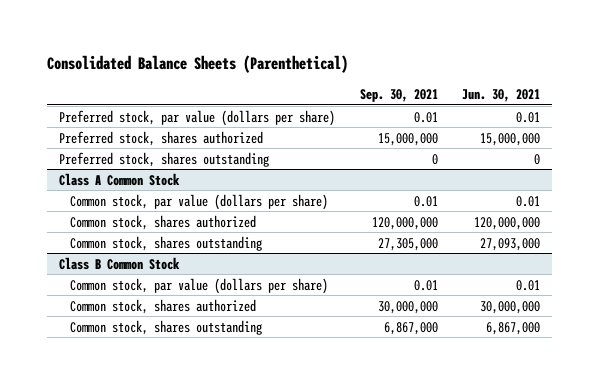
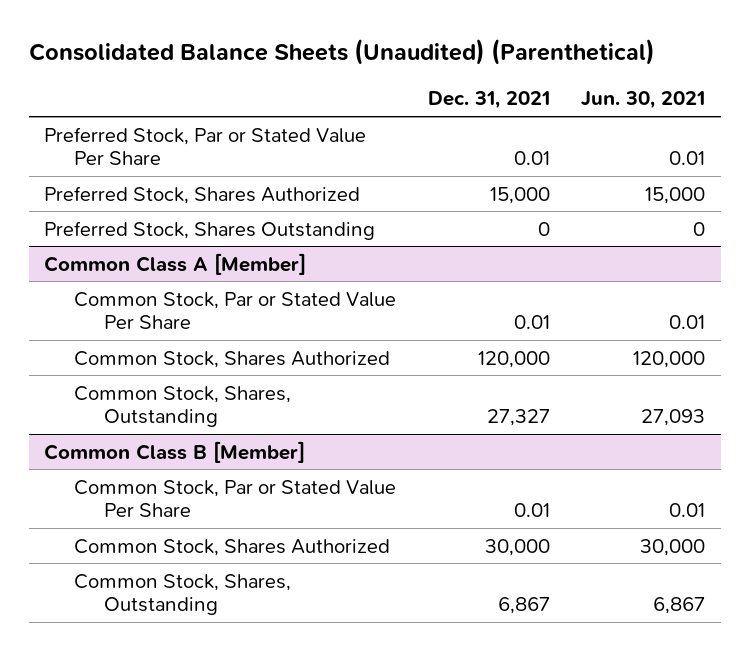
- Consolidated Balance Sheets (Parenthetical)
+ Consolidated Balance Sheets (Unaudited) (Parenthetical)
- | Sep. 30, 2021 | Jun. 30, 2021
+ | Dec. 31, 2021 | Jun. 30, 2021
- Preferred stock, par value (dollars per share) | 0.01 | 0.01
- Preferred stock, shares authorized | 15,000,000 | 15,000,000
- Preferred stock, shares outstanding | 0 | 0
- Class A Common Stock
- Common stock, par value (dollars per share) | 0.01 | 0.01
- Common stock, shares authorized | 120,000,000 | 120,000,000
- Common stock, shares outstanding | 27,305,000 | 27,093,000
- Class B Common Stock
- Common stock, par value (dollars per share) | 0.01 | 0.01
- Common stock, shares authorized | 30,000,000 | 30,000,000
- Common stock, shares outstanding | 6,867,000 | 6,867,000
+ Preferred Stock, Par or Stated Value Per Share | 0.01 | 0.01
+ Preferred Stock, Shares Authorized | 15,000 | 15,000
+ Preferred Stock, Shares Outstanding | 0 | 0
+ Common Class A [Member]
+ Common Stock, Par or Stated Value Per Share | 0.01 | 0.01
+ Common Stock, Shares Authorized | 120,000 | 120,000
+ Common Stock, Shares, Outstanding | 27,327 | 27,093
+ Common Class B [Member]
+ Common Stock, Par or Stated Value Per Share | 0.01 | 0.01
+ Common Stock, Shares Authorized | 30,000 | 30,000
+ Common Stock, Shares, Outstanding | 6,867 | 6,867

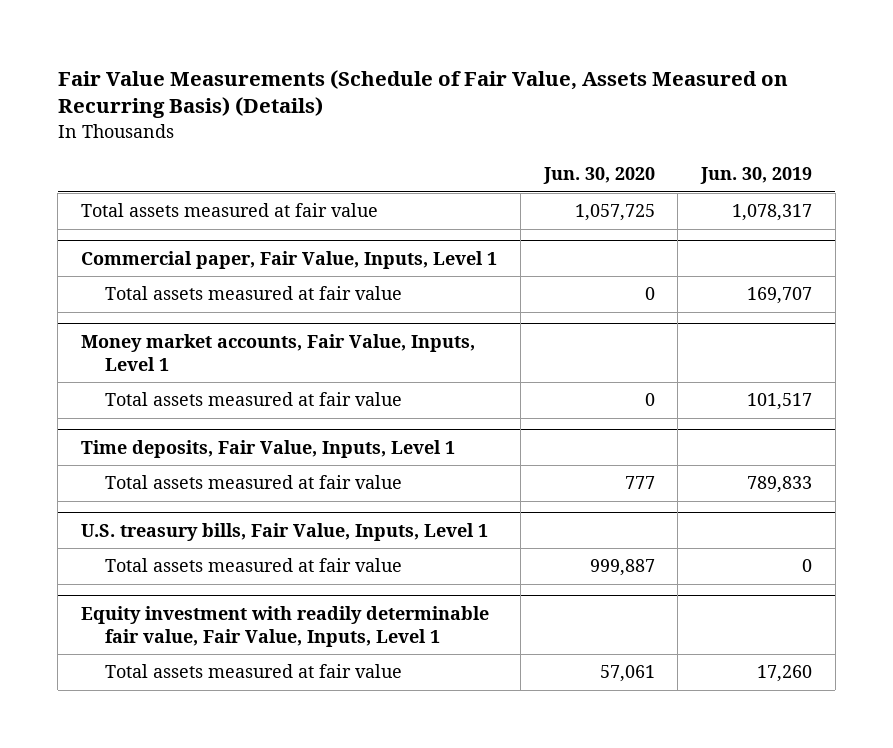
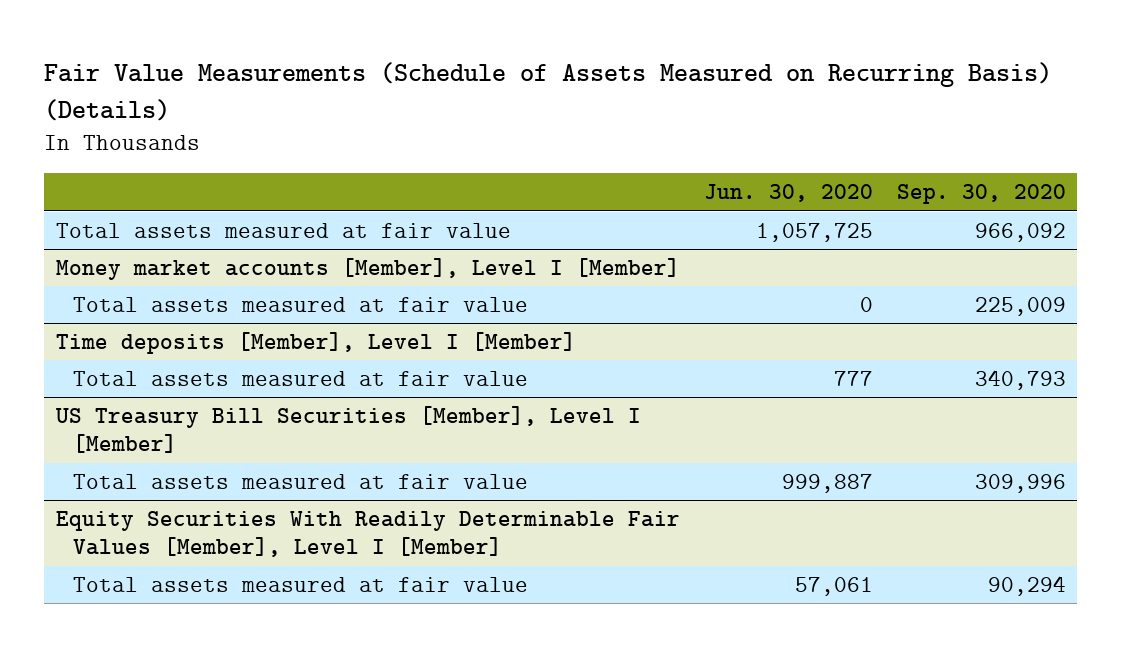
- Fair Value Measurements (Schedule of Fair Value, Assets Measured on Recurring Basis) (Details)
+ Fair Value Measurements (Schedule of Assets Measured on Recurring Basis) (Details)
- | Jun. 30, 2020 | Jun. 30, 2019
+ | Jun. 30, 2020 | Sep. 30, 2020
- Commercial paper, Fair Value, Inputs, Level 1
- Total assets measured at fair value | 0 | 169,707
- Money market accounts, Fair Value, Inputs, Level 1
+ Money market accounts [Member], Level I [Member]
- Time deposits, Fair Value, Inputs, Level 1
+ Time deposits [Member], Level I [Member]
- U.S. treasury bills, Fair Value, Inputs, Level 1
+ US Treasury Bill Securities [Member], Level I [Member]
- Equity investment with readily determinable fair value, Fair Value, Inputs, Level 1
+ Equity Securities With Readily Determinable Fair Values [Member], Level I [Member]

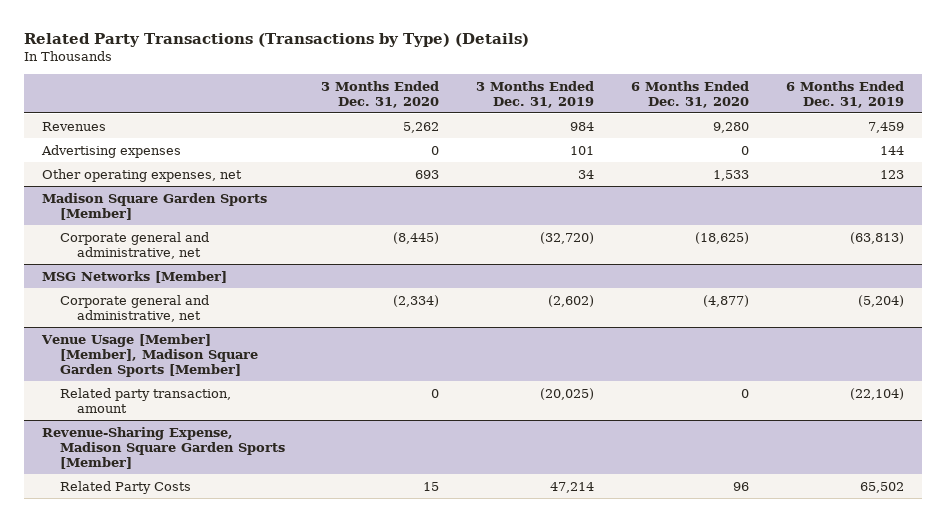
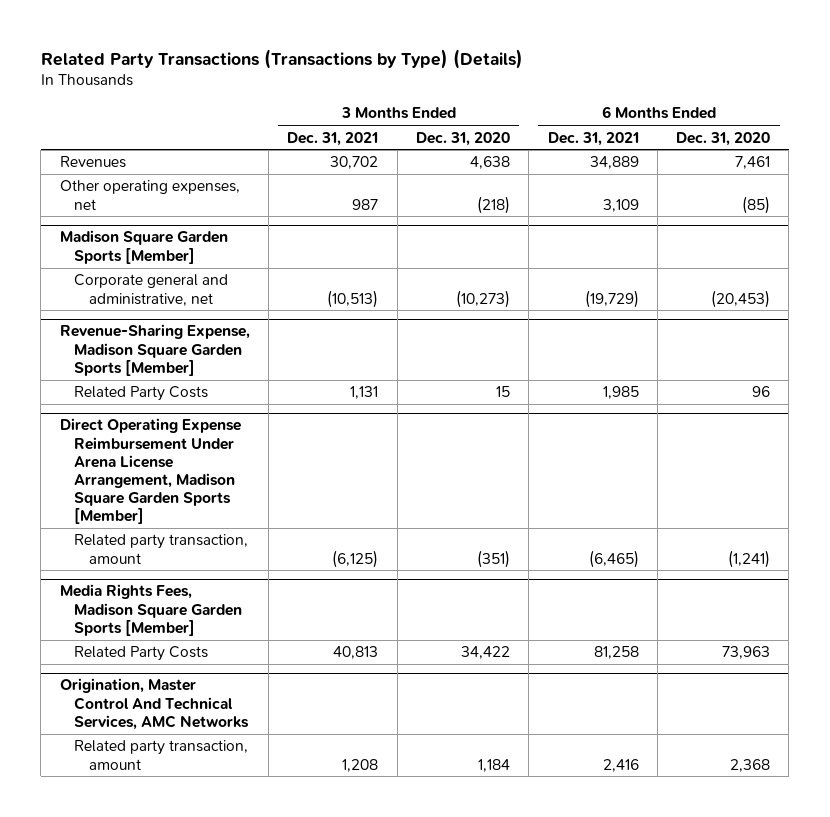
- | 3 Months Ended Dec. 31, 2020 | 3 Months Ended Dec. 31, 2019 | 6 Months Ended Dec. 31, 2020 | 6 Months Ended Dec. 31, 2019
+ | 3 Months Ended Dec. 31, 2021 | 3 Months Ended Dec. 31, 2020 | 6 Months Ended Dec. 31, 2021 | 6 Months Ended Dec. 31, 2020
- Revenues | 5,262 | 984 | 9,280 | 7,459
- Advertising expenses | 0 | 101 | 0 | 144
- Other operating expenses, net | 693 | 34 | 1,533 | 123
+ Revenues | 30,702 | 4,638 | 34,889 | 7,461
+ Other operating expenses, net | 987 | (218) | 3,109 | (85)
@ Madison Square Garden Sports [Member]
- Corporate general and administrative, net | (8,445) | (32,720) | (18,625) | (63,813)
- MSG Networks [Member]
- Corporate general and administrative, net | (2,334) | (2,602) | (4,877) | (5,204)
- Venue Usage [Member] [Member], Madison Square Garden Sports [Member]
- Related party transaction, amount | 0 | (20,025) | 0 | (22,104)
@ Madison Square Garden Sports [Member]
+ Corporate general and administrative, net | (10,513) | (10,273) | (19,729) | (20,453)
+ Direct Operating Expense Reimbursement Under Arena License Arrangement, Madison Square Garden Sports [Member]
+ Related party transaction, amount | (6,125) | (351) | (6,465) | (1,241)
+ Media Rights Fees, Madison Square Garden Sports [Member]
+ Related Party Costs | 40,813 | 34,422 | 81,258 | 73,963
+ Origination, Master Control And Technical Services, AMC Networks
+ Related party transaction, amount | 1,208 | 1,184 | 2,416 | 2,368

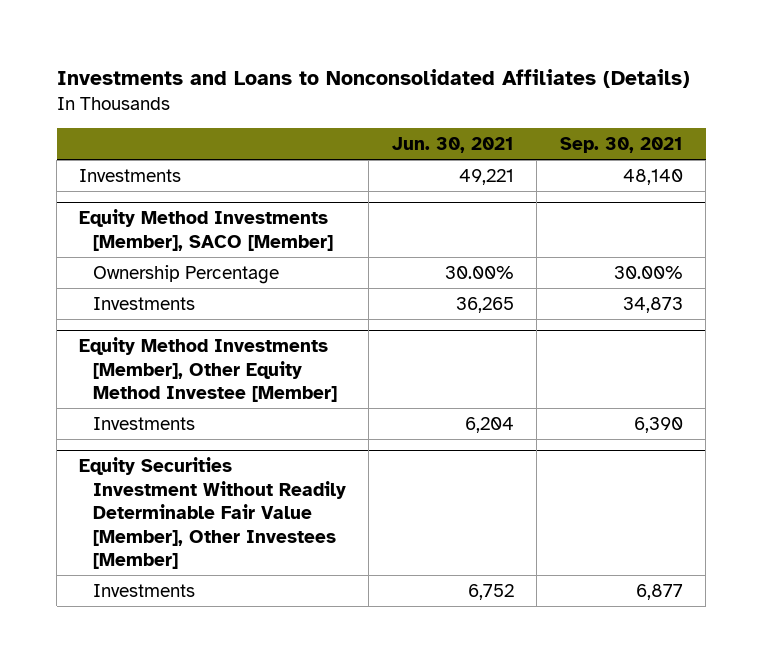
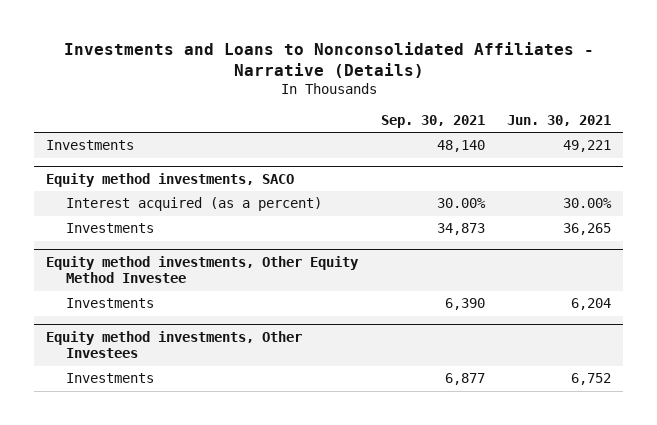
- Investments and Loans to Nonconsolidated Affiliates (Details)
+ Investments and Loans to Nonconsolidated Affiliates - Narrative (Details)
- | Jun. 30, 2021 | Sep. 30, 2021
+ | Sep. 30, 2021 | Jun. 30, 2021
- Equity Method Investments [Member], SACO [Member]
- Ownership Percentage | 30.00% | 30.00%
+ Equity method investments, SACO
+ Interest acquired (as a percent) | 30.00% | 30.00%
- Equity Method Investments [Member], Other Equity Method Investee [Member]
+ Equity method investments, Other Equity Method Investee
- Equity Securities Investment Without Readily Determinable Fair Value [Member], Other Investees [Member]
+ Equity method investments, Other Investees

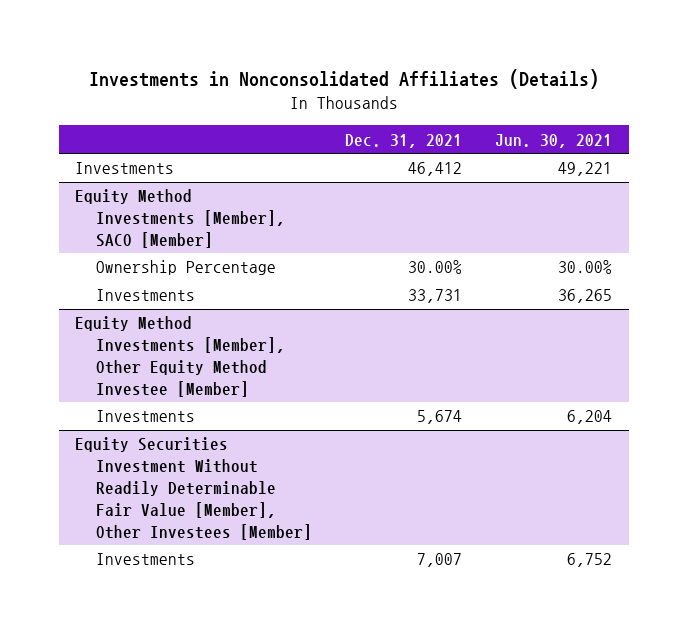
- Investments and Loans to Nonconsolidated Affiliates - Narrative (Details)
+ Investments in Nonconsolidated Affiliates (Details)
- | Sep. 30, 2021 | Jun. 30, 2021
+ | Dec. 31, 2021 | Jun. 30, 2021
- Equity method investments, SACO
- Interest acquired (as a percent) | 30.00% | 30.00%
+ Equity Method Investments [Member], SACO [Member]
+ Ownership Percentage | 30.00% | 30.00%
- Equity method investments, Other Equity Method Investee
+ Equity Method Investments [Member], Other Equity Method Investee [Member]
- Equity method investments, Other Investees
+ Equity Securities Investment Without Readily Determinable Fair Value [Member], Other Investees [Member]

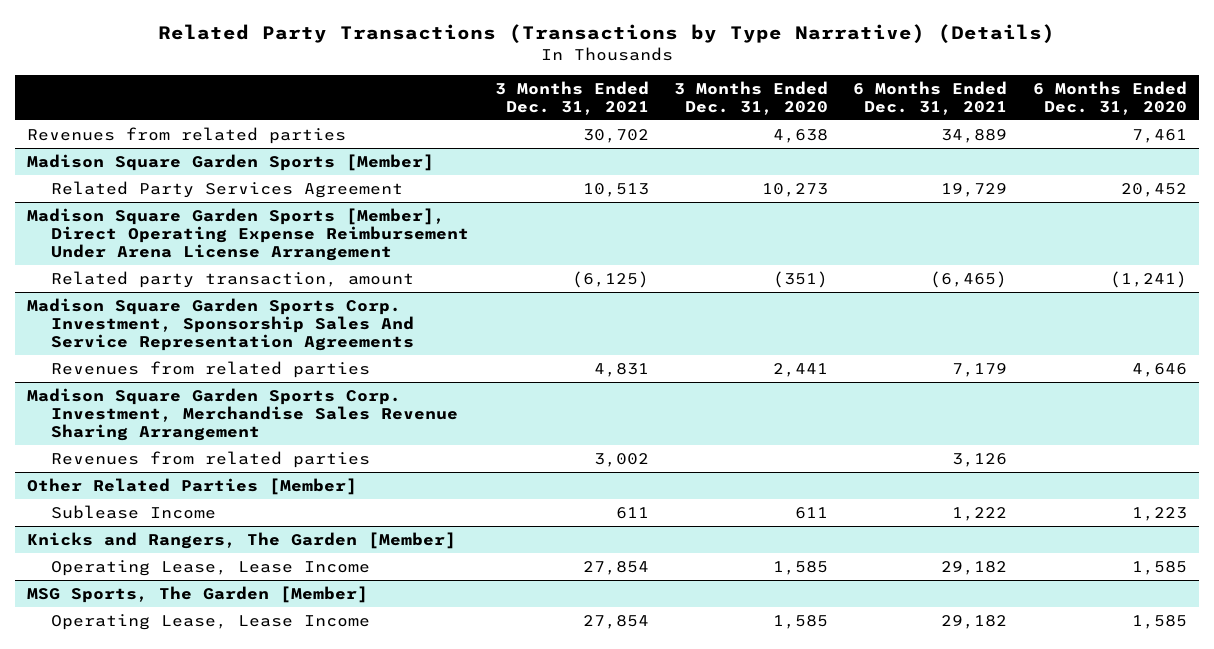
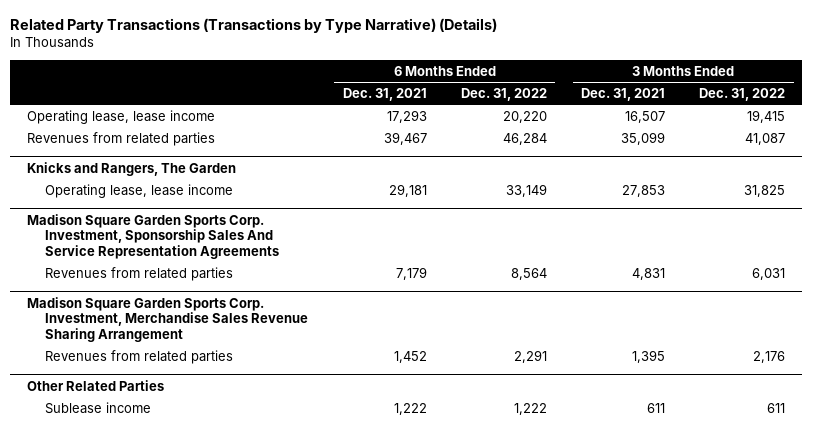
- | 3 Months Ended Dec. 31, 2021 | 3 Months Ended Dec. 31, 2020 | 6 Months Ended Dec. 31, 2021 | 6 Months Ended Dec. 31, 2020
+ | 6 Months Ended Dec. 31, 2021 | 6 Months Ended Dec. 31, 2022 | 3 Months Ended Dec. 31, 2021 | 3 Months Ended Dec. 31, 2022
- Revenues from related parties | 30,702 | 4,638 | 34,889 | 7,461
- Madison Square Garden Sports [Member]
- Related Party Services Agreement | 10,513 | 10,273 | 19,729 | 20,452
- Madison Square Garden Sports [Member], Direct Operating Expense Reimbursement Under Arena License Arrangement
- Related party transaction, amount | (6,125) | (351) | (6,465) | (1,241)
+ Operating lease, lease income | 17,293 | 20,220 | 16,507 | 19,415
+ Revenues from related parties | 39,467 | 46,284 | 35,099 | 41,087
+ Knicks and Rangers, The Garden
+ Operating lease, lease income | 29,181 | 33,149 | 27,853 | 31,825
@ Madison Square Garden Sports Corp. Investment, Merchandise Sales Revenue Sharing Arrangement
- Revenues from related parties | 3,002 | | 3,126 |
- Other Related Parties [Member]
- Sublease Income | 611 | 611 | 1,222 | 1,223
- Knicks and Rangers, The Garden [Member]
- Operating Lease, Lease Income | 27,854 | 1,585 | 29,182 | 1,585
- MSG Sports, The Garden [Member]
- Operating Lease, Lease Income | 27,854 | 1,585 | 29,182 | 1,585
@ Madison Square Garden Sports Corp. Investment, Merchandise Sales Revenue Sharing Arrangement
+ Revenues from related parties | 1,452 | 2,291 | 1,395 | 2,176
+ Other Related Parties
+ Sublease income | 1,222 | 1,222 | 611 | 611

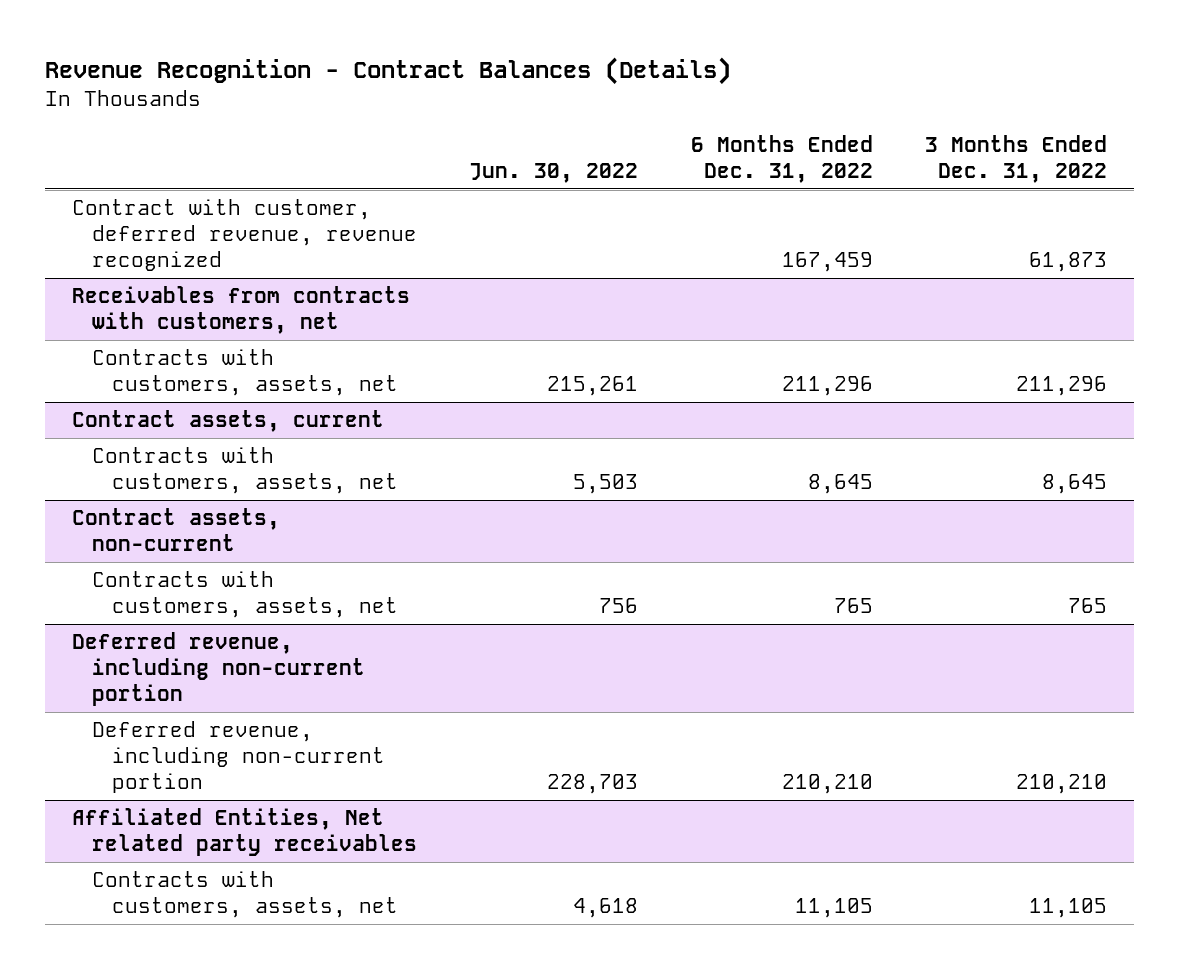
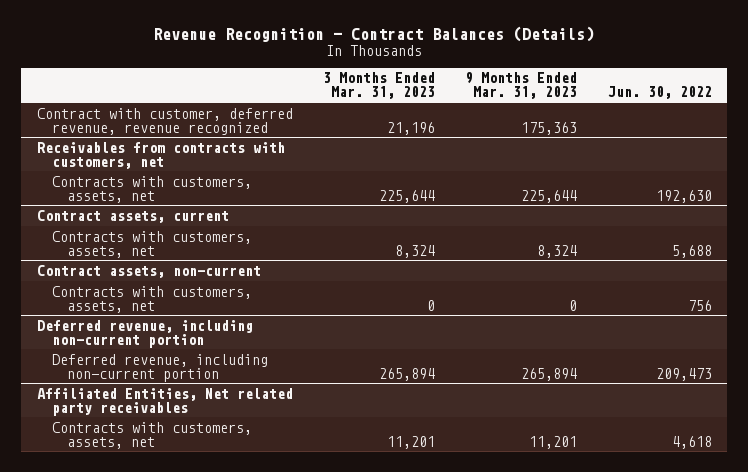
- | Jun. 30, 2022 | 6 Months Ended Dec. 31, 2022 | 3 Months Ended Dec. 31, 2022
+ | 3 Months Ended Mar. 31, 2023 | 9 Months Ended Mar. 31, 2023 | Jun. 30, 2022
@ Receivables from contracts with customers, net
- Contracts with customers, assets, net | 215,261 | 211,296 | 211,296
+ Contracts with customers, assets, net | 225,644 | 225,644 | 192,630
@ Contract assets, current
- Contracts with customers, assets, net | 5,503 | 8,645 | 8,645
+ Contracts with customers, assets, net | 8,324 | 8,324 | 5,688
@ Deferred revenue, including non-current portion
- Deferred revenue, including non-current portion | 228,703 | 210,210 | 210,210
+ Deferred revenue, including non-current portion | 265,894 | 265,894 | 209,473

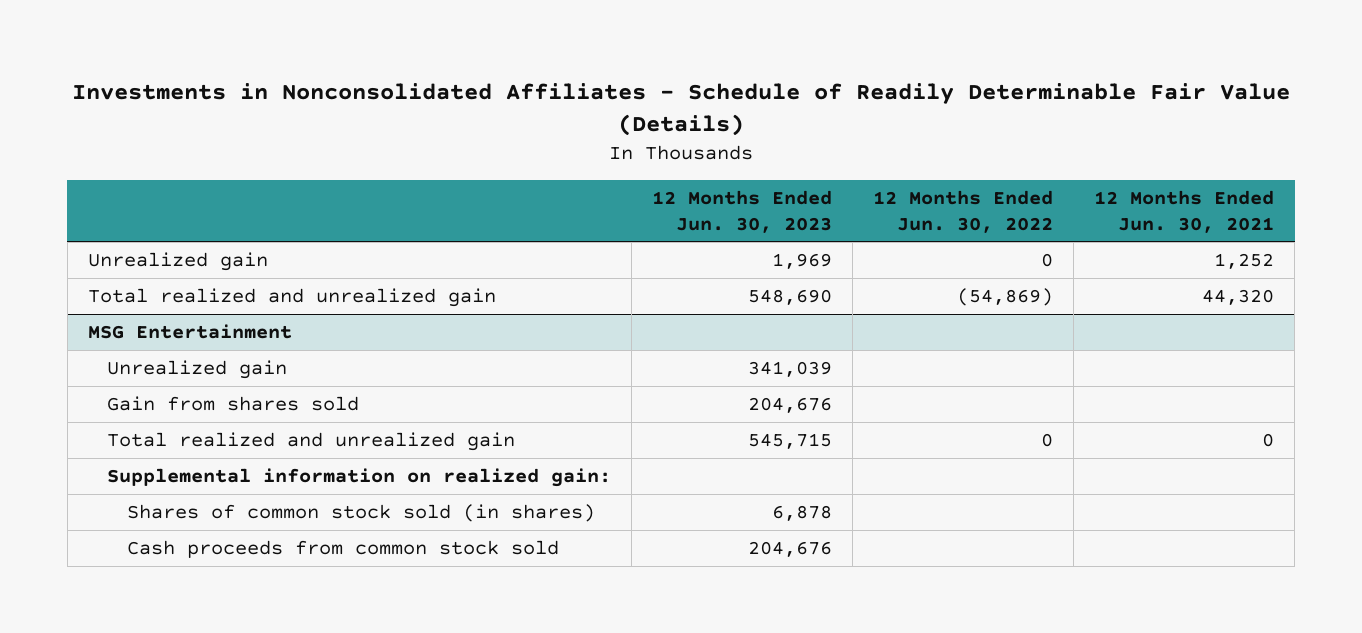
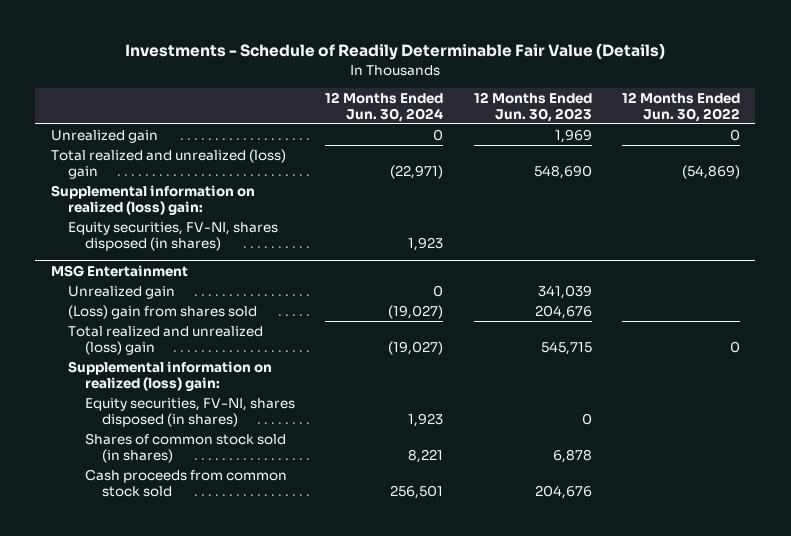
- Investments in Nonconsolidated Affiliates - Schedule of Readily Determinable Fair Value (Details)
+ Investments - Schedule of Readily Determinable Fair Value (Details)
- | 12 Months Ended Jun. 30, 2023 | 12 Months Ended Jun. 30, 2022 | 12 Months Ended Jun. 30, 2021
+ | 12 Months Ended Jun. 30, 2024 | 12 Months Ended Jun. 30, 2023 | 12 Months Ended Jun. 30, 2022
- Total realized and unrealized gain | 548,690 | (54,869) | 44,320
+ Total realized and unrealized (loss) gain | (22,971) | 548,690 | (54,869)
+ Supplemental information on realized (loss) gain:
+ Equity securities, FV-NI, shares disposed (in shares) | 1,923 | |
@ MSG Entertainment
- Gain from shares sold | 204,676 | |
- Total realized and unrealized gain | 545,715 | 0 | 0
- Supplemental information on realized gain:
+ (Loss) gain from shares sold | (19,027) | 204,676 |
+ Total realized and unrealized (loss) gain | (19,027) | 545,715 | 0
+ Supplemental information on realized (loss) gain:
+ Equity securities, FV-NI, shares disposed (in shares) | 1,923 | 0 |

